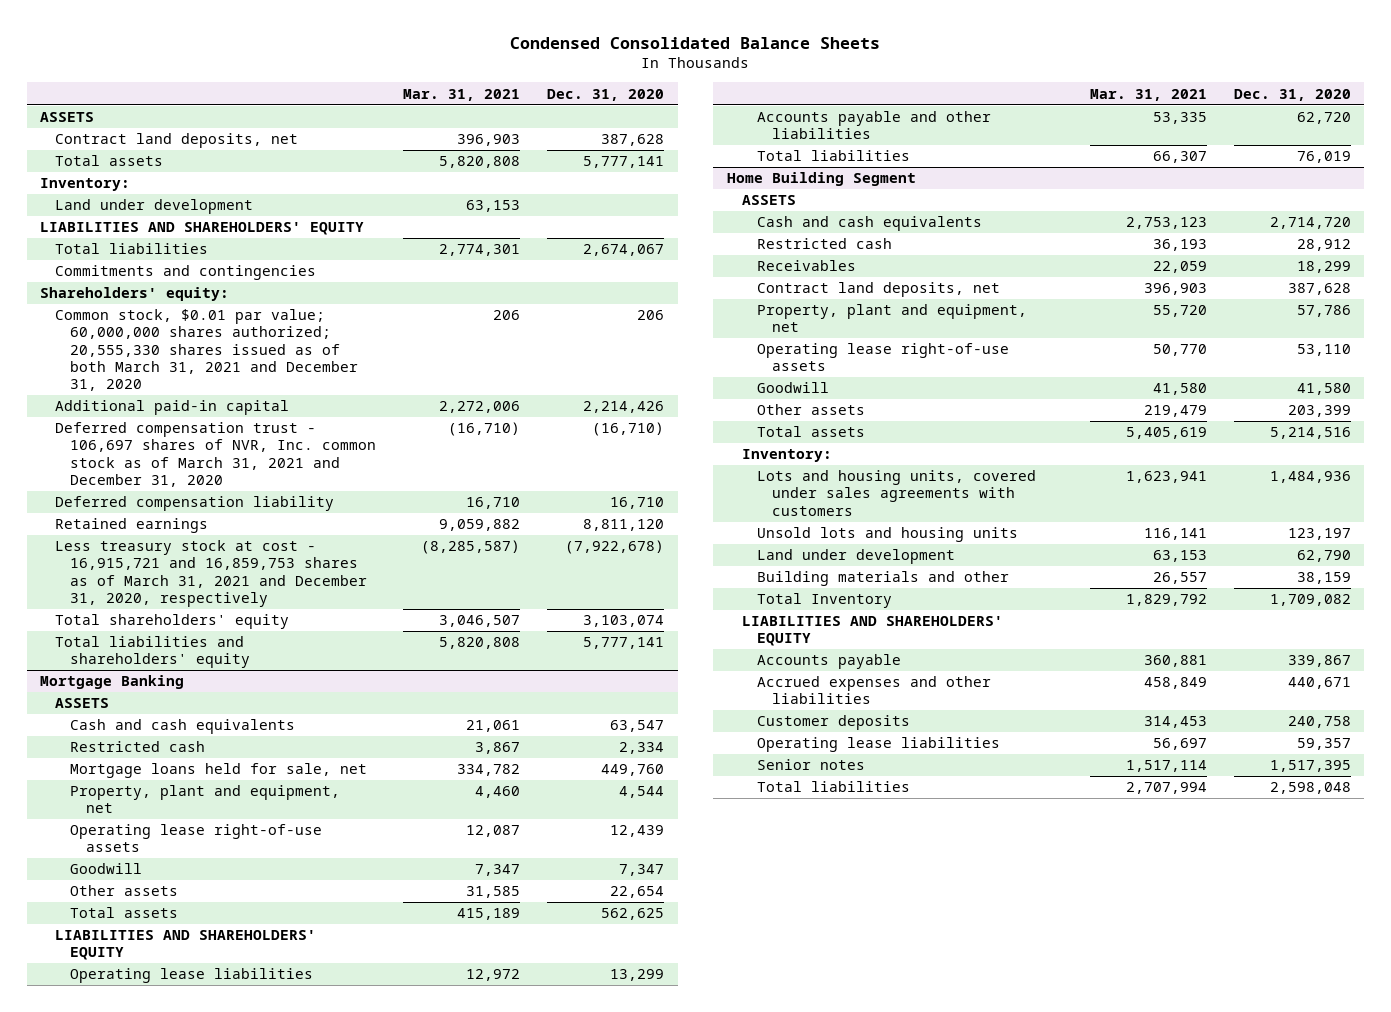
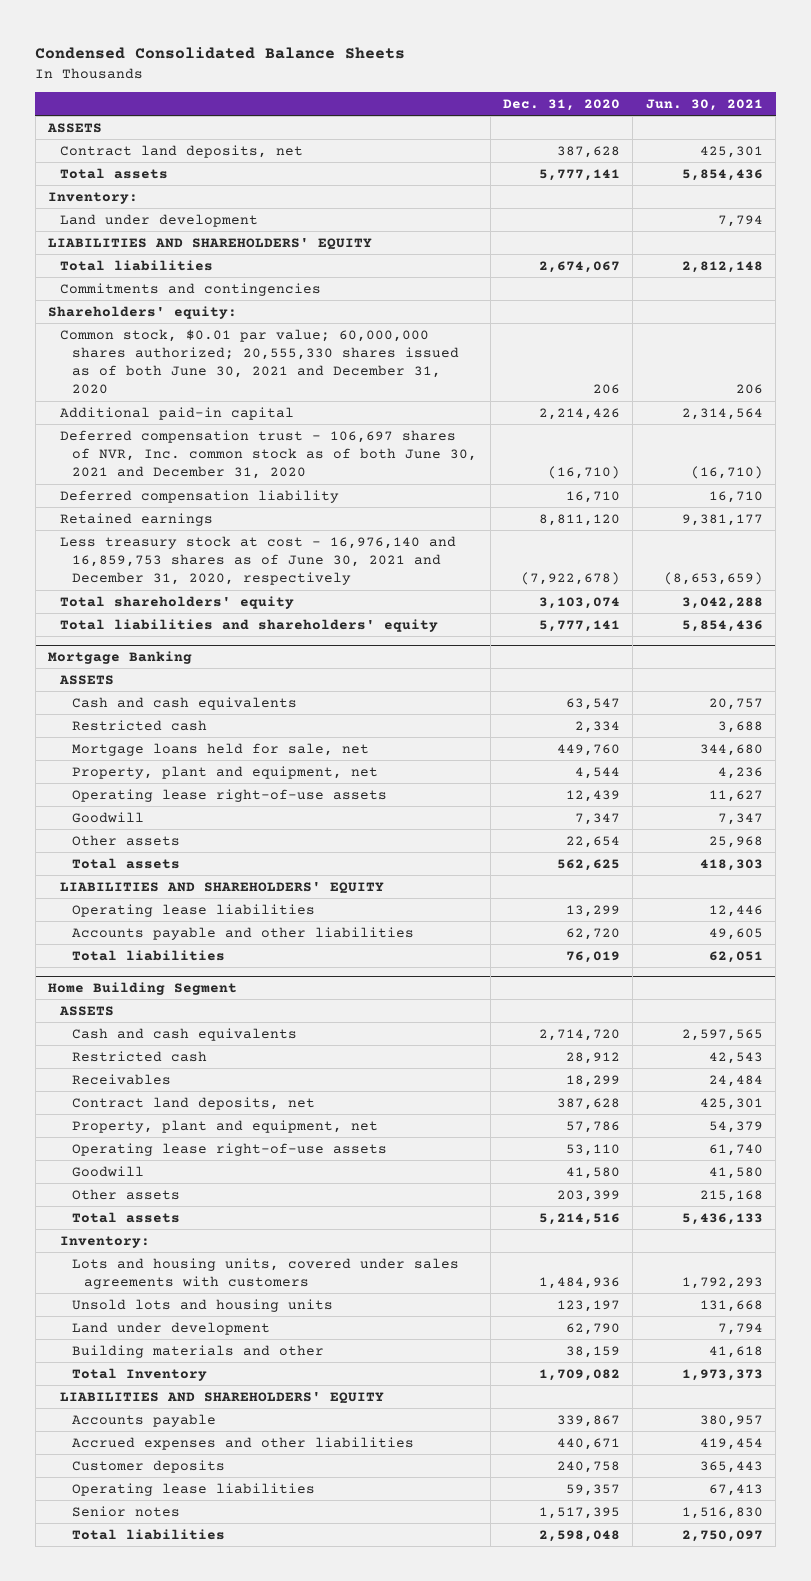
- | Mar. 31, 2021 | Dec. 31, 2020
+ | Dec. 31, 2020 | Jun. 30, 2021
- Common stock, $0.01 par value; 60,000,000 shares authorized; 20,555,330 shares issued as of both March 31, 2021 and December 31, 2020 | 206 | 206
+ Common stock, $0.01 par value; 60,000,000 shares authorized; 20,555,330 shares issued as of both June 30, 2021 and December 31, 2020 | 206 | 206
- Deferred compensation trust - 106,697 shares of NVR, Inc. common stock as of March 31, 2021 and December 31, 2020 | (16,710) | (16,710)
+ Deferred compensation trust - 106,697 shares of NVR, Inc. common stock as of both June 30, 2021 and December 31, 2020 | (16,710) | (16,710)
- Less treasury stock at cost - 16,915,721 and 16,859,753 shares as of March 31, 2021 and December 31, 2020, respectively | (8,285,587) | (7,922,678)
+ Less treasury stock at cost - 16,976,140 and 16,859,753 shares as of June 30, 2021 and December 31, 2020, respectively | (7,922,678) | (8,653,659)

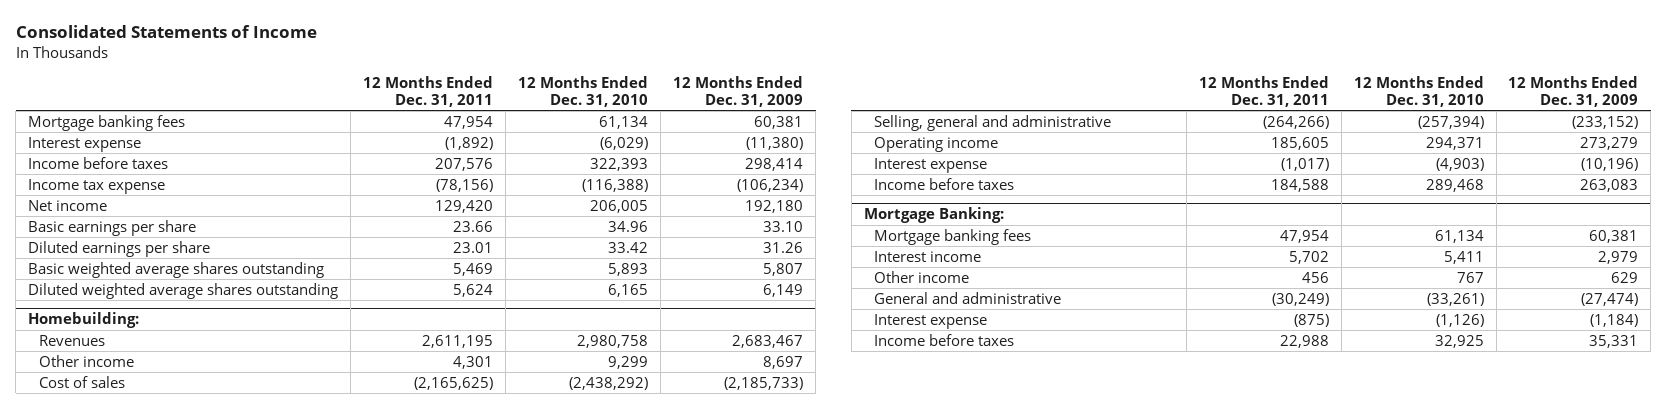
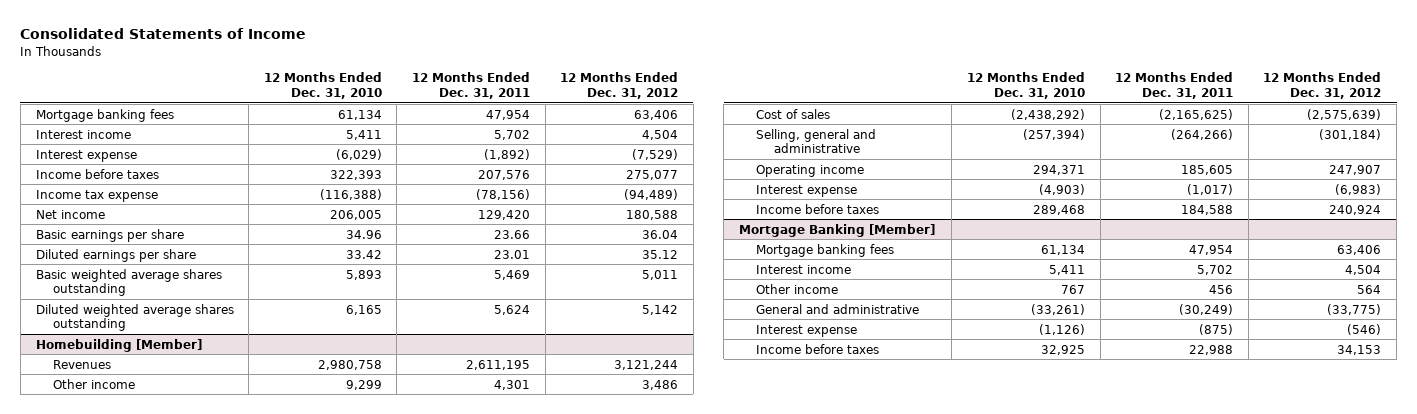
- | 12 Months Ended Dec. 31, 2011 | 12 Months Ended Dec. 31, 2010 | 12 Months Ended Dec. 31, 2009
+ | 12 Months Ended Dec. 31, 2010 | 12 Months Ended Dec. 31, 2011 | 12 Months Ended Dec. 31, 2012
+ Interest income | 5,411 | 5,702 | 4,504
- Homebuilding:
+ Homebuilding [Member]
- Mortgage Banking:
+ Mortgage Banking [Member]

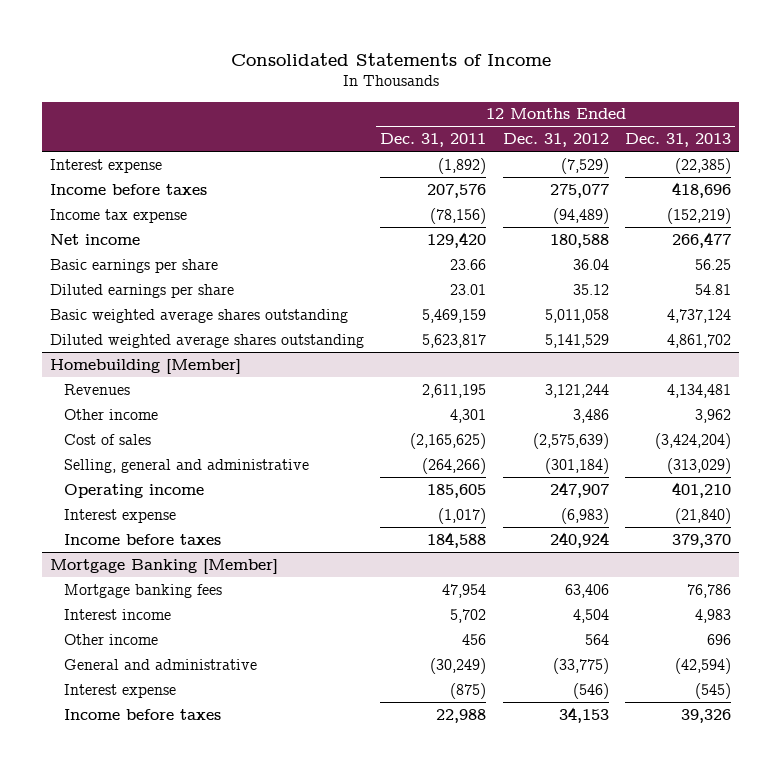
- | 12 Months Ended Dec. 31, 2010 | 12 Months Ended Dec. 31, 2011 | 12 Months Ended Dec. 31, 2012
+ | 12 Months Ended Dec. 31, 2011 | 12 Months Ended Dec. 31, 2012 | 12 Months Ended Dec. 31, 2013
- Mortgage banking fees | 61,134 | 47,954 | 63,406
- Interest income | 5,411 | 5,702 | 4,504
- Basic weighted average shares outstanding | 5,893 | 5,469 | 5,011
- Diluted weighted average shares outstanding | 6,165 | 5,624 | 5,142
+ Basic weighted average shares outstanding | 5,469,159 | 5,011,058 | 4,737,124
+ Diluted weighted average shares outstanding | 5,623,817 | 5,141,529 | 4,861,702

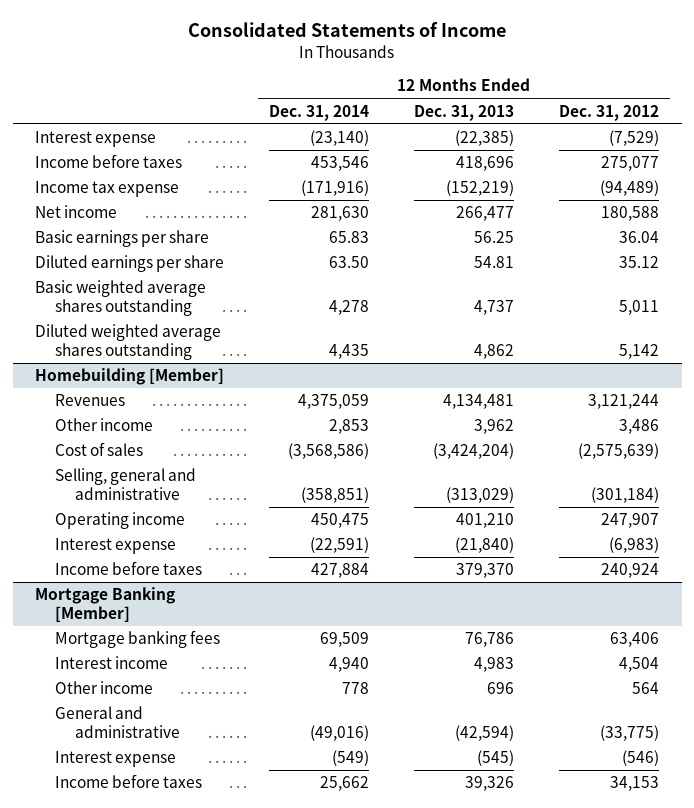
- | 12 Months Ended Dec. 31, 2011 | 12 Months Ended Dec. 31, 2012 | 12 Months Ended Dec. 31, 2013
+ | 12 Months Ended Dec. 31, 2014 | 12 Months Ended Dec. 31, 2013 | 12 Months Ended Dec. 31, 2012
- Basic weighted average shares outstanding | 5,469,159 | 5,011,058 | 4,737,124
- Diluted weighted average shares outstanding | 5,623,817 | 5,141,529 | 4,861,702
+ Basic weighted average shares outstanding | 4,278 | 4,737 | 5,011
+ Diluted weighted average shares outstanding | 4,435 | 4,862 | 5,142

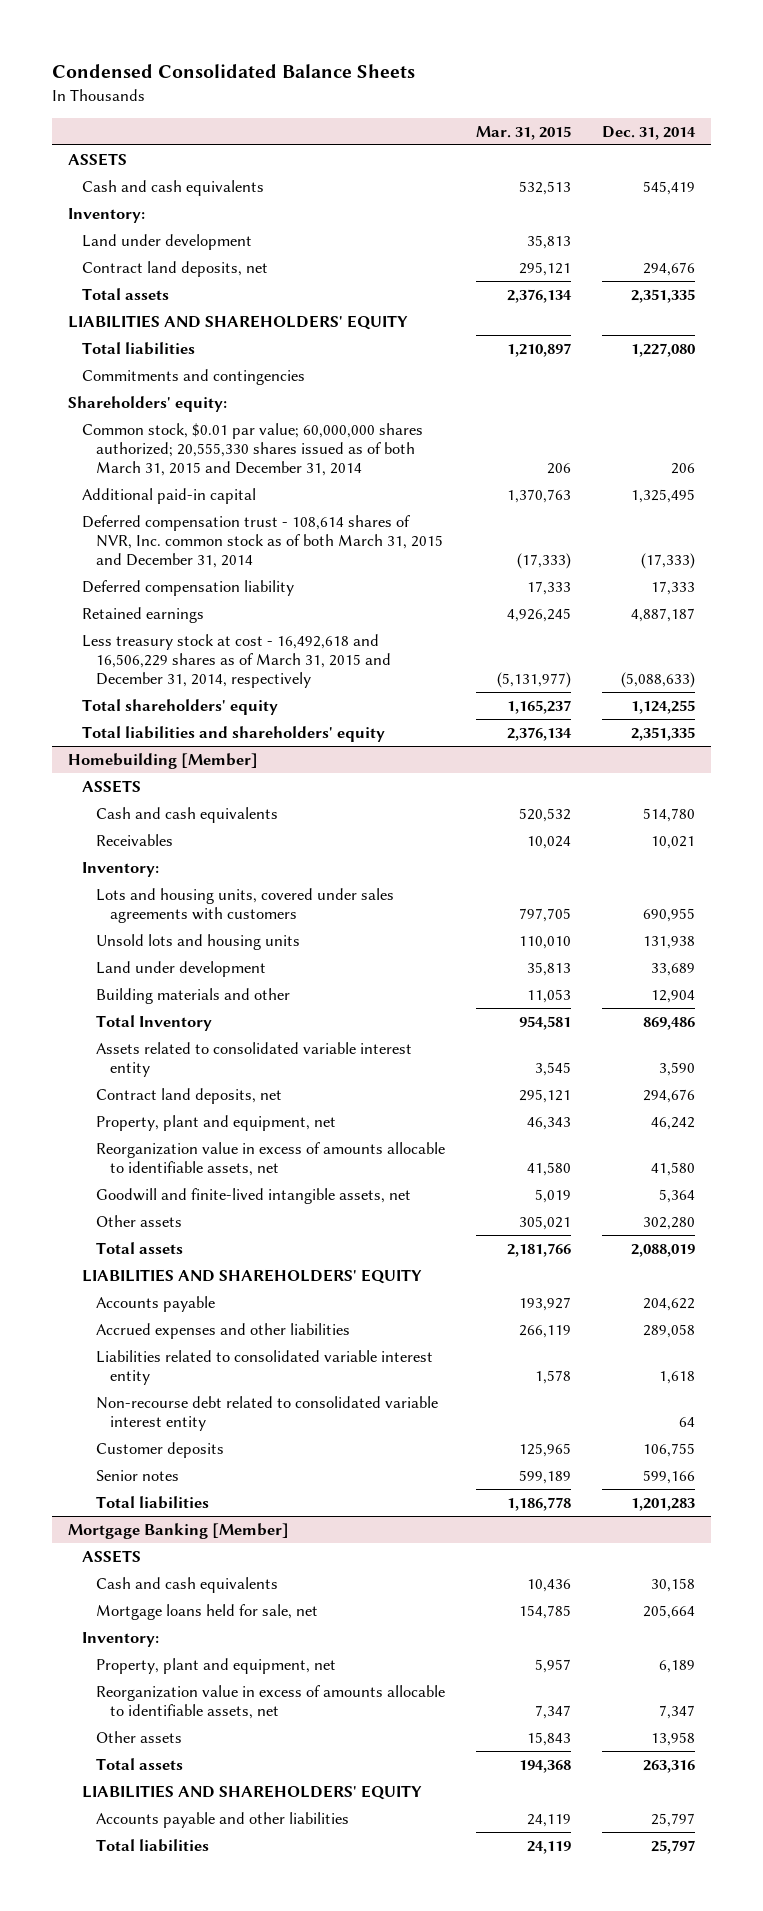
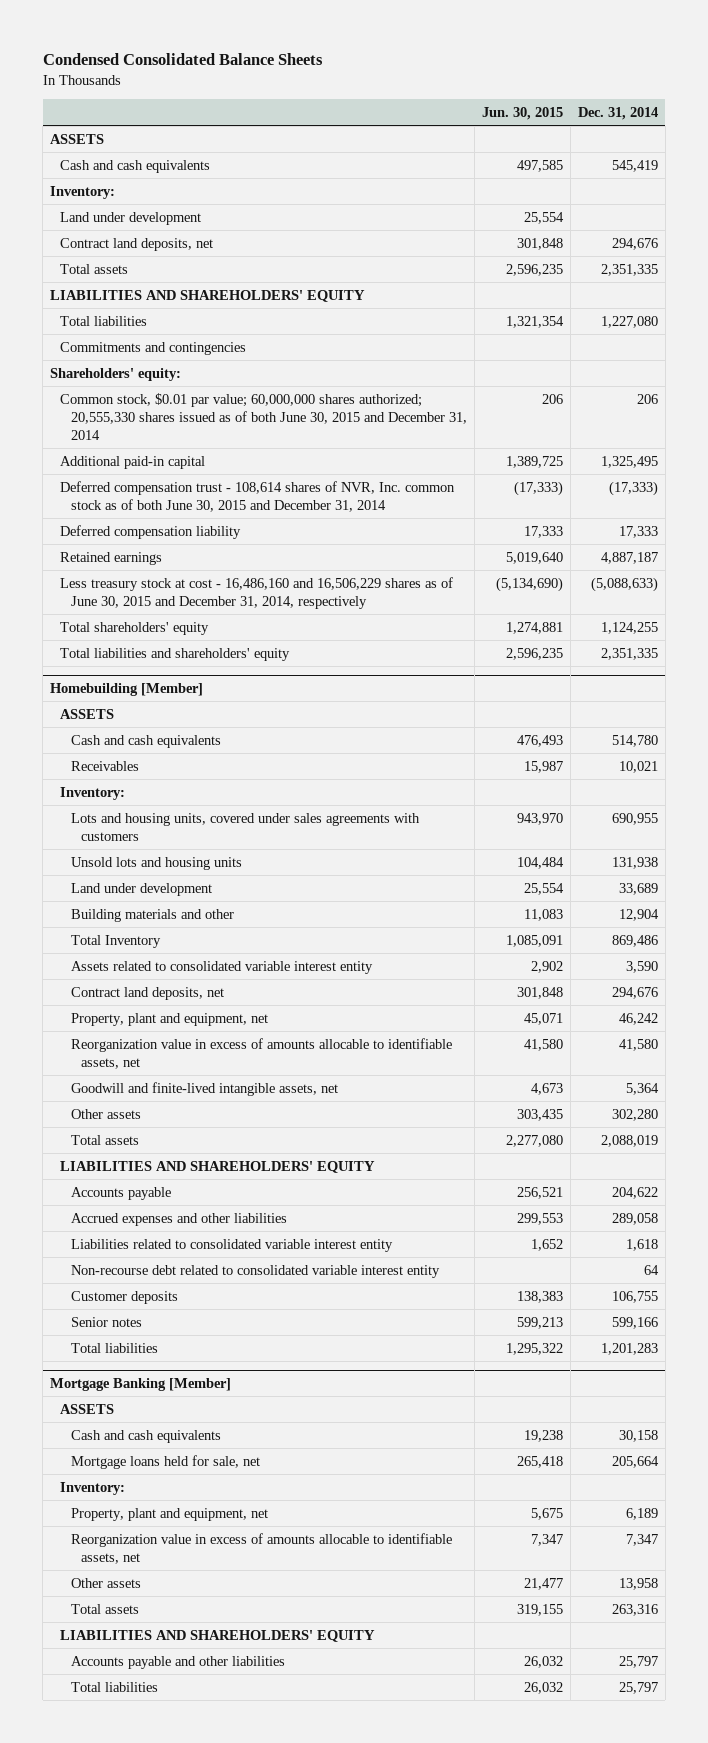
- | Mar. 31, 2015 | Dec. 31, 2014
+ | Jun. 30, 2015 | Dec. 31, 2014
- Common stock, $0.01 par value; 60,000,000 shares authorized; 20,555,330 shares issued as of both March 31, 2015 and December 31, 2014 | 206 | 206
+ Common stock, $0.01 par value; 60,000,000 shares authorized; 20,555,330 shares issued as of both June 30, 2015 and December 31, 2014 | 206 | 206
- Deferred compensation trust - 108,614 shares of NVR, Inc. common stock as of both March 31, 2015 and December 31, 2014 | (17,333) | (17,333)
+ Deferred compensation trust - 108,614 shares of NVR, Inc. common stock as of both June 30, 2015 and December 31, 2014 | (17,333) | (17,333)
- Less treasury stock at cost - 16,492,618 and 16,506,229 shares as of March 31, 2015 and December 31, 2014, respectively | (5,131,977) | (5,088,633)
+ Less treasury stock at cost - 16,486,160 and 16,506,229 shares as of June 30, 2015 and December 31, 2014, respectively | (5,134,690) | (5,088,633)

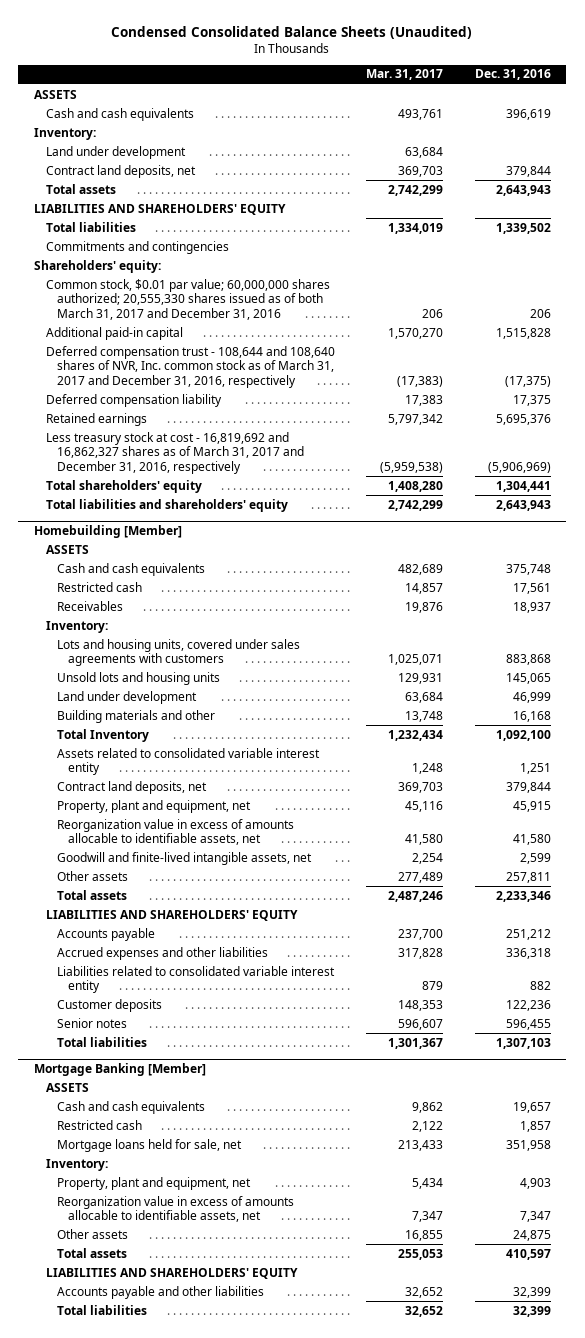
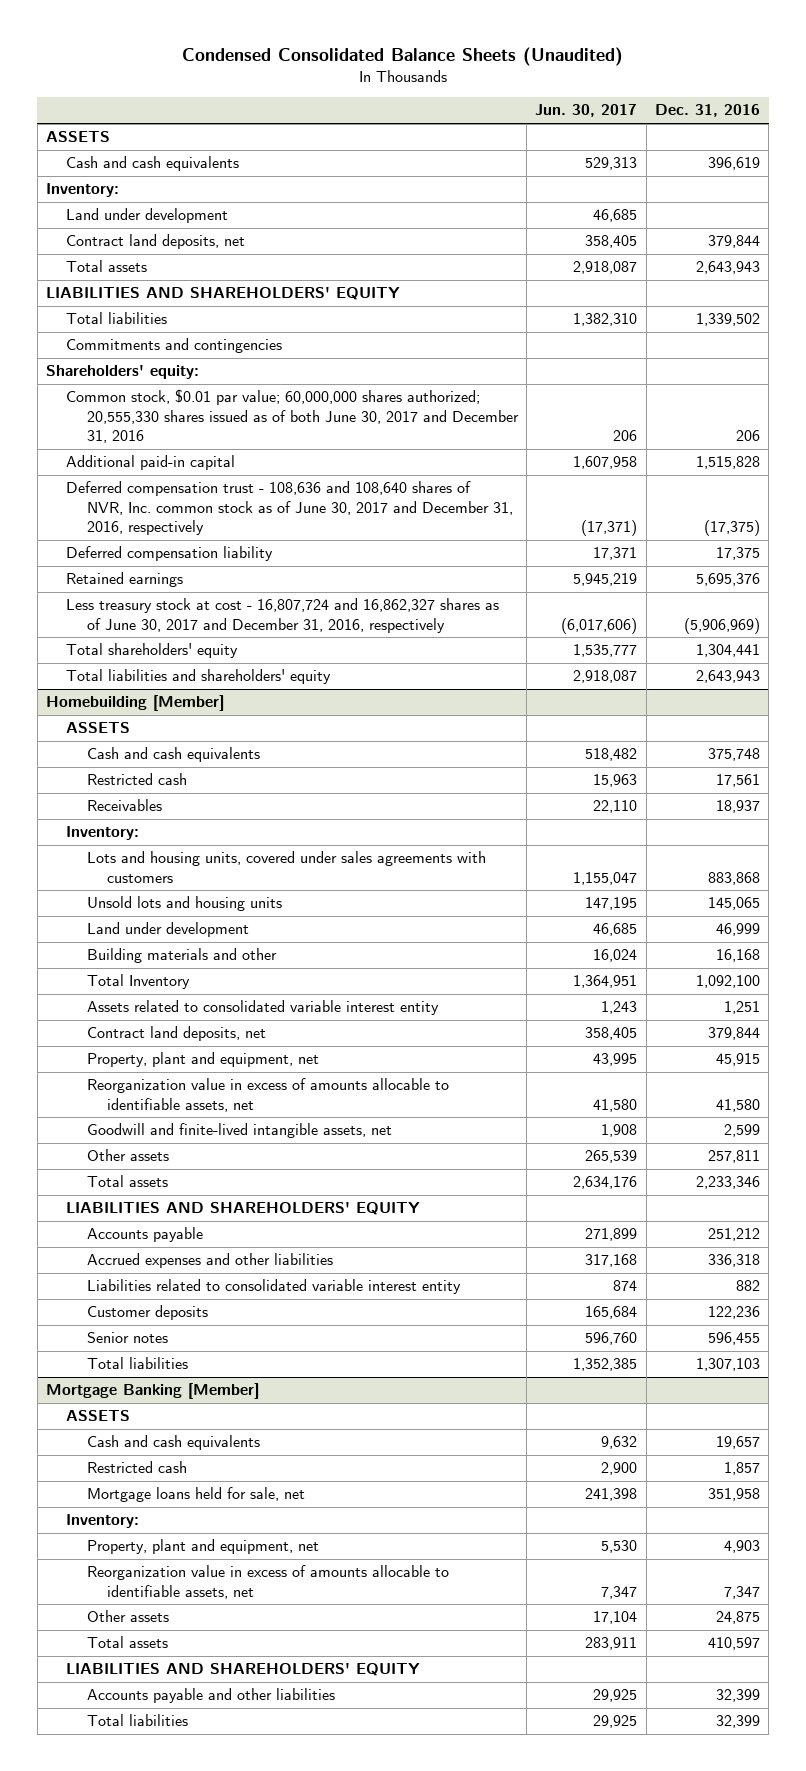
- | Mar. 31, 2017 | Dec. 31, 2016
+ | Jun. 30, 2017 | Dec. 31, 2016
- Common stock, $0.01 par value; 60,000,000 shares authorized; 20,555,330 shares issued as of both March 31, 2017 and December 31, 2016 | 206 | 206
+ Common stock, $0.01 par value; 60,000,000 shares authorized; 20,555,330 shares issued as of both June 30, 2017 and December 31, 2016 | 206 | 206
- Deferred compensation trust - 108,644 and 108,640 shares of NVR, Inc. common stock as of March 31, 2017 and December 31, 2016, respectively | (17,383) | (17,375)
+ Deferred compensation trust - 108,636 and 108,640 shares of NVR, Inc. common stock as of June 30, 2017 and December 31, 2016, respectively | (17,371) | (17,375)
- Less treasury stock at cost - 16,819,692 and 16,862,327 shares as of March 31, 2017 and December 31, 2016, respectively | (5,959,538) | (5,906,969)
+ Less treasury stock at cost - 16,807,724 and 16,862,327 shares as of June 30, 2017 and December 31, 2016, respectively | (6,017,606) | (5,906,969)

